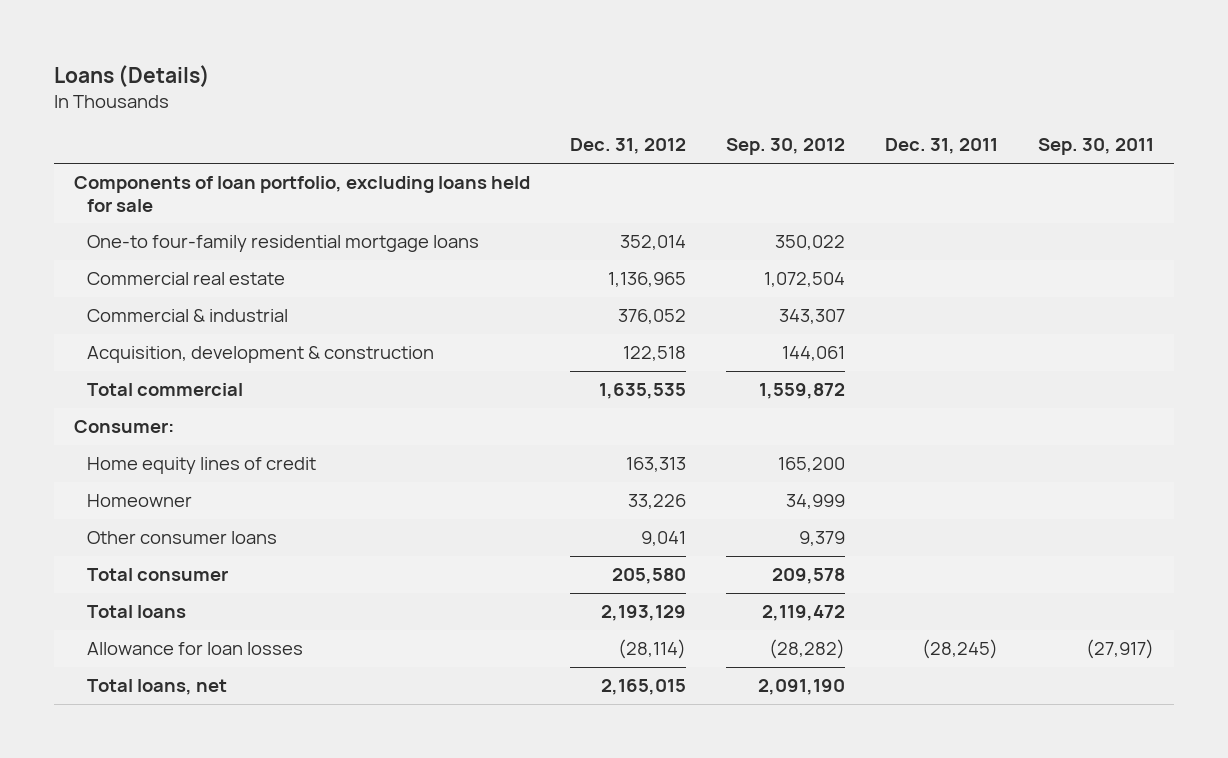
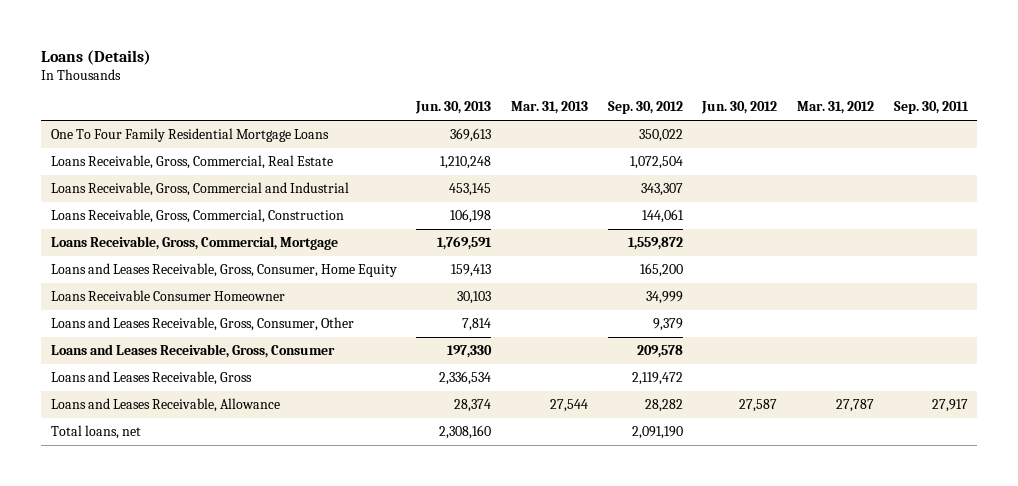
- | Dec. 31, 2012 | Sep. 30, 2012 | Dec. 31, 2011 | Sep. 30, 2011
+ | Jun. 30, 2013 | Mar. 31, 2013 | Sep. 30, 2012 | Jun. 30, 2012 | Mar. 31, 2012 | Sep. 30, 2011
- Components of loan portfolio, excluding loans held for sale
- One-to four-family residential mortgage loans | 352,014 | 350,022 | |
- Commercial real estate | 1,136,965 | 1,072,504 | |
- Commercial & industrial | 376,052 | 343,307 | |
- Acquisition, development & construction | 122,518 | 144,061 | |
- Total commercial | 1,635,535 | 1,559,872 | |
- Consumer:
- Home equity lines of credit | 163,313 | 165,200 | |
- Homeowner | 33,226 | 34,999 | |
- Other consumer loans | 9,041 | 9,379 | |
- Total consumer | 205,580 | 209,578 | |
- Total loans | 2,193,129 | 2,119,472 | |
- Allowance for loan losses | (28,114) | (28,282) | (28,245) | (27,917)
+ One To Four Family Residential Mortgage Loans | 369,613 | | 350,022 | | |
+ Loans Receivable, Gross, Commercial, Real Estate | 1,210,248 | | 1,072,504 | | |
+ Loans Receivable, Gross, Commercial and Industrial | 453,145 | | 343,307 | | |
+ Loans Receivable, Gross, Commercial, Construction | 106,198 | | 144,061 | | |
+ Loans Receivable, Gross, Commercial, Mortgage | 1,769,591 | | 1,559,872 | | |
+ Loans and Leases Receivable, Gross, Consumer, Home Equity | 159,413 | | 165,200 | | |
+ Loans Receivable Consumer Homeowner | 30,103 | | 34,999 | | |
+ Loans and Leases Receivable, Gross, Consumer, Other | 7,814 | | 9,379 | | |
+ Loans and Leases Receivable, Gross, Consumer | 197,330 | | 209,578 | | |
+ Loans and Leases Receivable, Gross | 2,336,534 | | 2,119,472 | | |
+ Loans and Leases Receivable, Allowance | 28,374 | 27,544 | 28,282 | 27,587 | 27,787 | 27,917

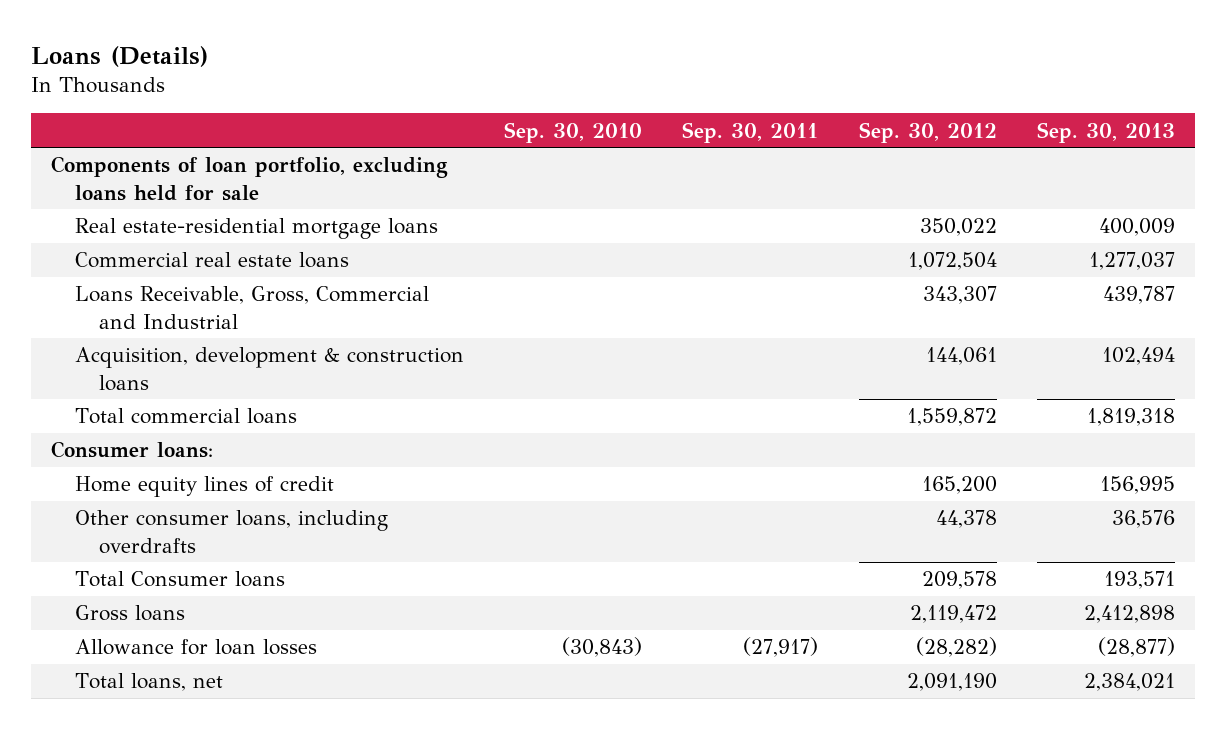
- | Jun. 30, 2013 | Mar. 31, 2013 | Sep. 30, 2012 | Jun. 30, 2012 | Mar. 31, 2012 | Sep. 30, 2011
+ | Sep. 30, 2010 | Sep. 30, 2011 | Sep. 30, 2012 | Sep. 30, 2013
- One To Four Family Residential Mortgage Loans | 369,613 | | 350,022 | | |
- Loans Receivable, Gross, Commercial, Real Estate | 1,210,248 | | 1,072,504 | | |
+ Components of loan portfolio, excluding loans held for sale
+ Real estate-residential mortgage loans | | | 350,022 | 400,009
+ Commercial real estate loans | | | 1,072,504 | 1,277,037
- Loans Receivable, Gross, Commercial, Construction | 106,198 | | 144,061 | | |
- Loans Receivable, Gross, Commercial, Mortgage | 1,769,591 | | 1,559,872 | | |
- Loans and Leases Receivable, Gross, Consumer, Home Equity | 159,413 | | 165,200 | | |
- Loans Receivable Consumer Homeowner | 30,103 | | 34,999 | | |
- Loans and Leases Receivable, Gross, Consumer, Other | 7,814 | | 9,379 | | |
- Loans and Leases Receivable, Gross, Consumer | 197,330 | | 209,578 | | |
- Loans and Leases Receivable, Gross | 2,336,534 | | 2,119,472 | | |
- Loans and Leases Receivable, Allowance | 28,374 | 27,544 | 28,282 | 27,587 | 27,787 | 27,917
+ Acquisition, development & construction loans | | | 144,061 | 102,494
+ Total commercial loans | | | 1,559,872 | 1,819,318
+ Consumer loans:
+ Home equity lines of credit | | | 165,200 | 156,995
+ Other consumer loans, including overdrafts | | | 44,378 | 36,576
+ Total Consumer loans | | | 209,578 | 193,571
+ Gross loans | | | 2,119,472 | 2,412,898
+ Allowance for loan losses | (30,843) | (27,917) | (28,282) | (28,877)

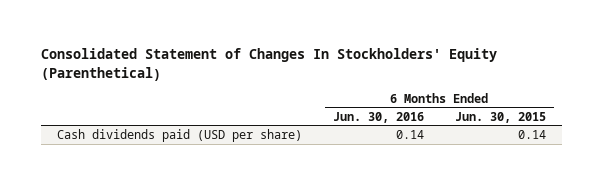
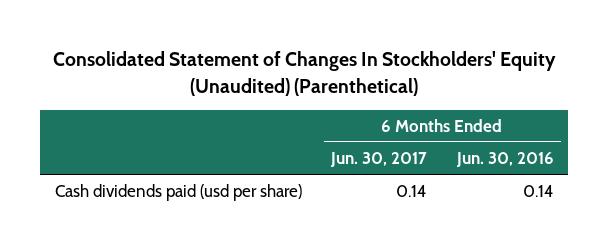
- Consolidated Statement of Changes In Stockholders' Equity (Parenthetical)
+ Consolidated Statement of Changes In Stockholders' Equity (Unaudited) (Parenthetical)
- | 6 Months Ended Jun. 30, 2016 | 6 Months Ended Jun. 30, 2015
+ | 6 Months Ended Jun. 30, 2017 | 6 Months Ended Jun. 30, 2016
- Cash dividends paid (USD per share) | 0.14 | 0.14
+ Cash dividends paid (usd per share) | 0.14 | 0.14

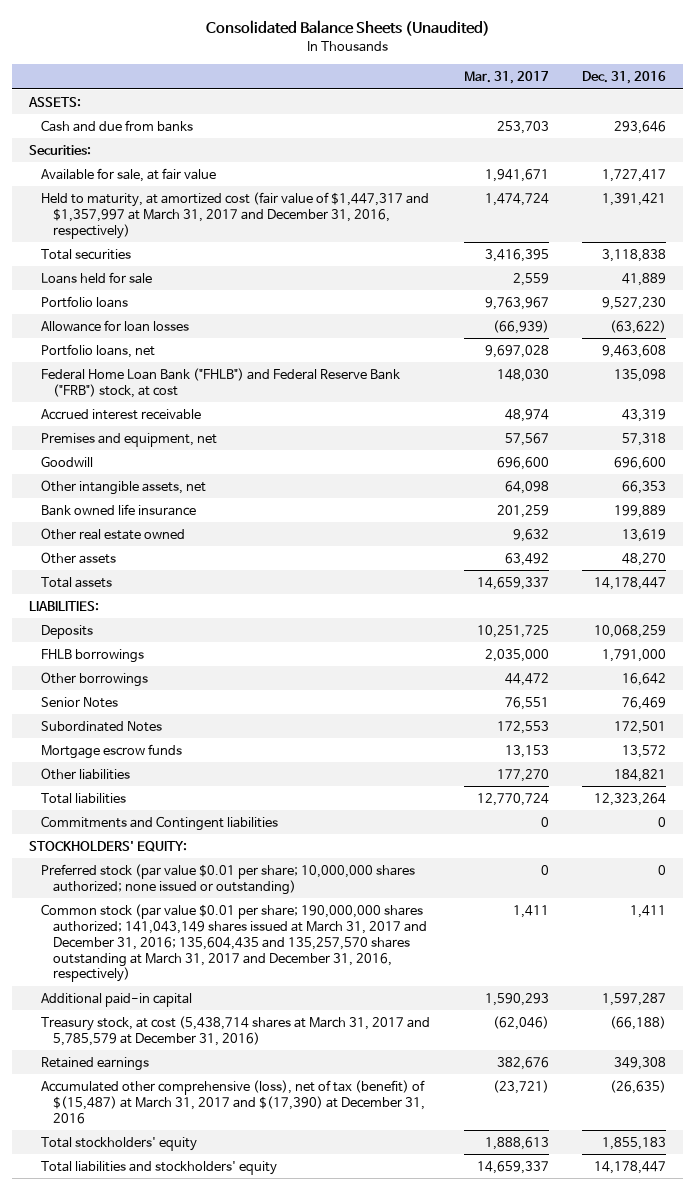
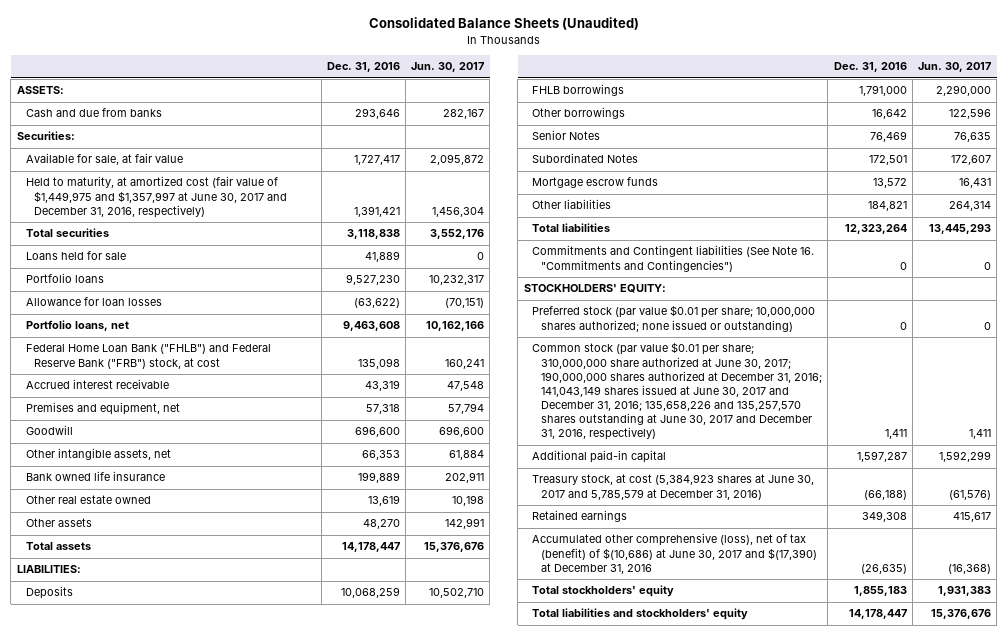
- | Mar. 31, 2017 | Dec. 31, 2016
+ | Dec. 31, 2016 | Jun. 30, 2017
- Held to maturity, at amortized cost (fair value of $1,447,317 and $1,357,997 at March 31, 2017 and December 31, 2016, respectively) | 1,474,724 | 1,391,421
+ Held to maturity, at amortized cost (fair value of $1,449,975 and $1,357,997 at June 30, 2017 and December 31, 2016, respectively) | 1,391,421 | 1,456,304
- Commitments and Contingent liabilities | 0 | 0
+ Commitments and Contingent liabilities (See Note 16. "Commitments and Contingencies") | 0 | 0
- Common stock (par value $0.01 per share; 190,000,000 shares authorized; 141,043,149 shares issued at March 31, 2017 and December 31, 2016; 135,604,435 and 135,257,570 shares outstanding at March 31, 2017 and December 31, 2016, respectively) | 1,411 | 1,411
+ Common stock (par value $0.01 per share; 310,000,000 share authorized at June 30, 2017; 190,000,000 shares authorized at December 31, 2016; 141,043,149 shares issued at June 30, 2017 and December 31, 2016; 135,658,226 and 135,257,570 shares outstanding at June 30, 2017 and December 31, 2016, respectively) | 1,411 | 1,411
- Treasury stock, at cost (5,438,714 shares at March 31, 2017 and 5,785,579 at December 31, 2016) | (62,046) | (66,188)
+ Treasury stock, at cost (5,384,923 shares at June 30, 2017 and 5,785,579 at December 31, 2016) | (66,188) | (61,576)
- Accumulated other comprehensive (loss), net of tax (benefit) of $(15,487) at March 31, 2017 and $(17,390) at December 31, 2016 | (23,721) | (26,635)
+ Accumulated other comprehensive (loss), net of tax (benefit) of $(10,686) at June 30, 2017 and $(17,390) at December 31, 2016 | (26,635) | (16,368)

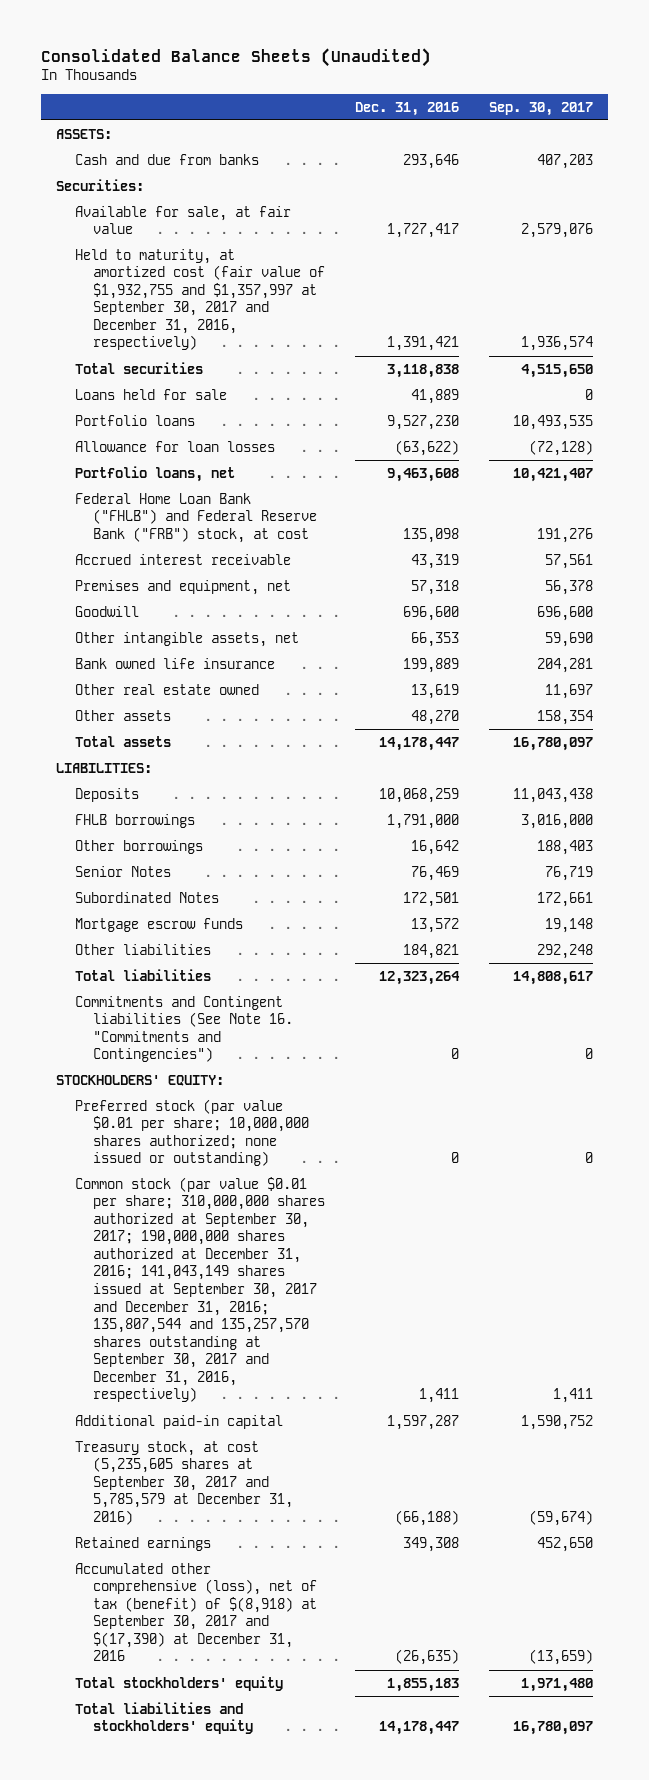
- | Dec. 31, 2016 | Jun. 30, 2017
+ | Dec. 31, 2016 | Sep. 30, 2017
- Held to maturity, at amortized cost (fair value of $1,449,975 and $1,357,997 at June 30, 2017 and December 31, 2016, respectively) | 1,391,421 | 1,456,304
+ Held to maturity, at amortized cost (fair value of $1,932,755 and $1,357,997 at September 30, 2017 and December 31, 2016, respectively) | 1,391,421 | 1,936,574
- Common stock (par value $0.01 per share; 310,000,000 share authorized at June 30, 2017; 190,000,000 shares authorized at December 31, 2016; 141,043,149 shares issued at June 30, 2017 and December 31, 2016; 135,658,226 and 135,257,570 shares outstanding at June 30, 2017 and December 31, 2016, respectively) | 1,411 | 1,411
+ Common stock (par value $0.01 per share; 310,000,000 shares authorized at September 30, 2017; 190,000,000 shares authorized at December 31, 2016; 141,043,149 shares issued at September 30, 2017 and December 31, 2016; 135,807,544 and 135,257,570 shares outstanding at September 30, 2017 and December 31, 2016, respectively) | 1,411 | 1,411
- Treasury stock, at cost (5,384,923 shares at June 30, 2017 and 5,785,579 at December 31, 2016) | (66,188) | (61,576)
+ Treasury stock, at cost (5,235,605 shares at September 30, 2017 and 5,785,579 at December 31, 2016) | (66,188) | (59,674)
- Accumulated other comprehensive (loss), net of tax (benefit) of $(10,686) at June 30, 2017 and $(17,390) at December 31, 2016 | (26,635) | (16,368)
+ Accumulated other comprehensive (loss), net of tax (benefit) of $(8,918) at September 30, 2017 and $(17,390) at December 31, 2016 | (26,635) | (13,659)

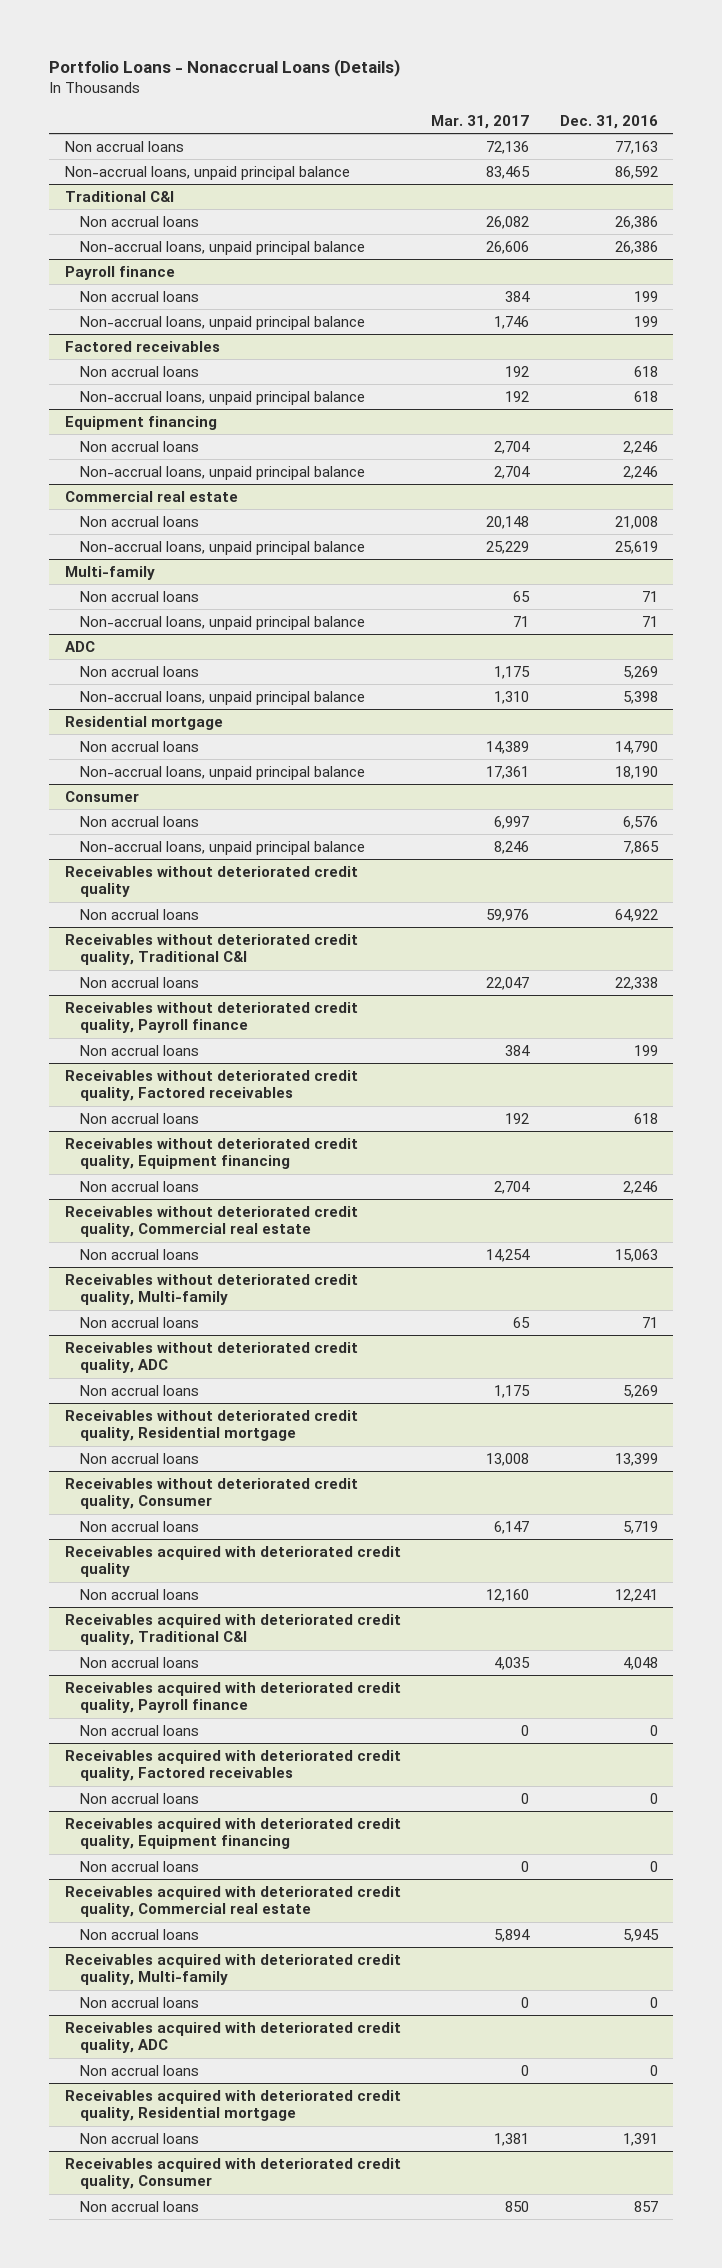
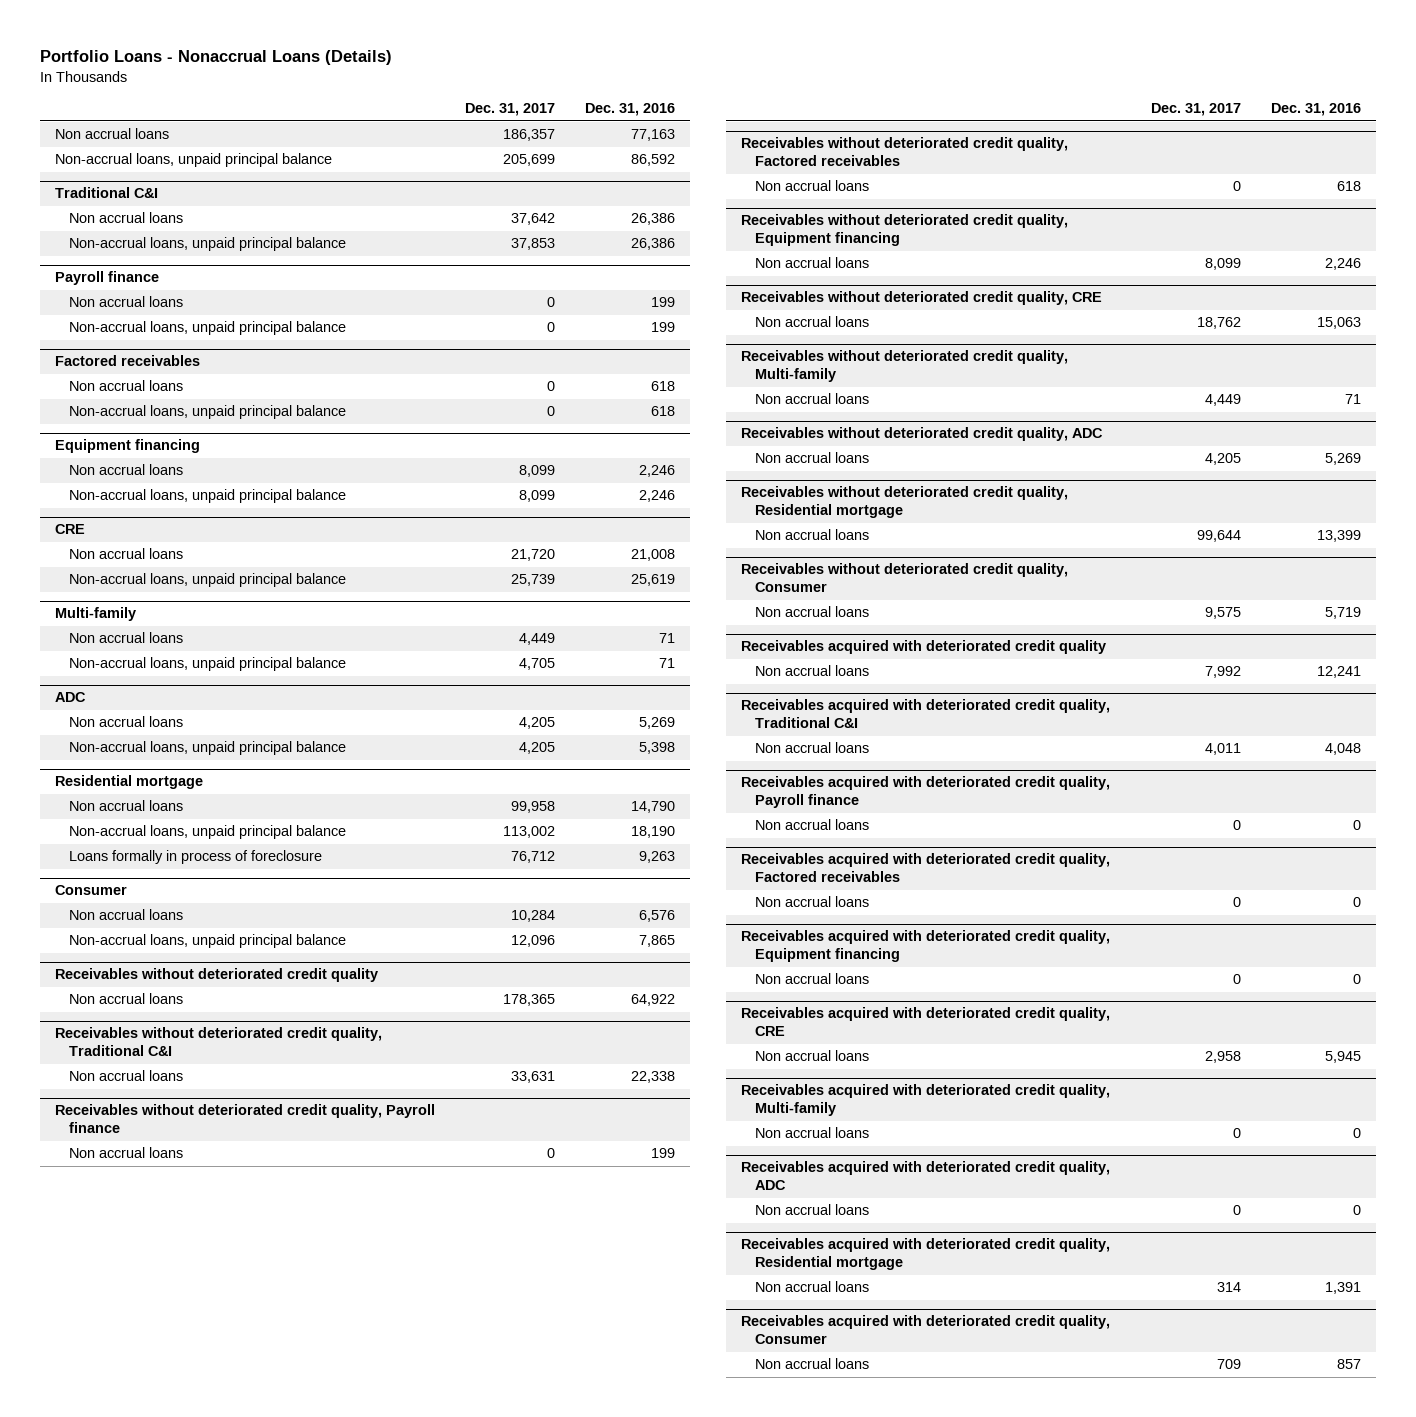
- | Mar. 31, 2017 | Dec. 31, 2016
+ | Dec. 31, 2017 | Dec. 31, 2016
- Commercial real estate
+ CRE
@ Residential mortgage
+ Loans formally in process of foreclosure | 76,712 | 9,263
- Receivables without deteriorated credit quality, Commercial real estate
+ Receivables without deteriorated credit quality, CRE
- Receivables acquired with deteriorated credit quality, Commercial real estate
+ Receivables acquired with deteriorated credit quality, CRE

